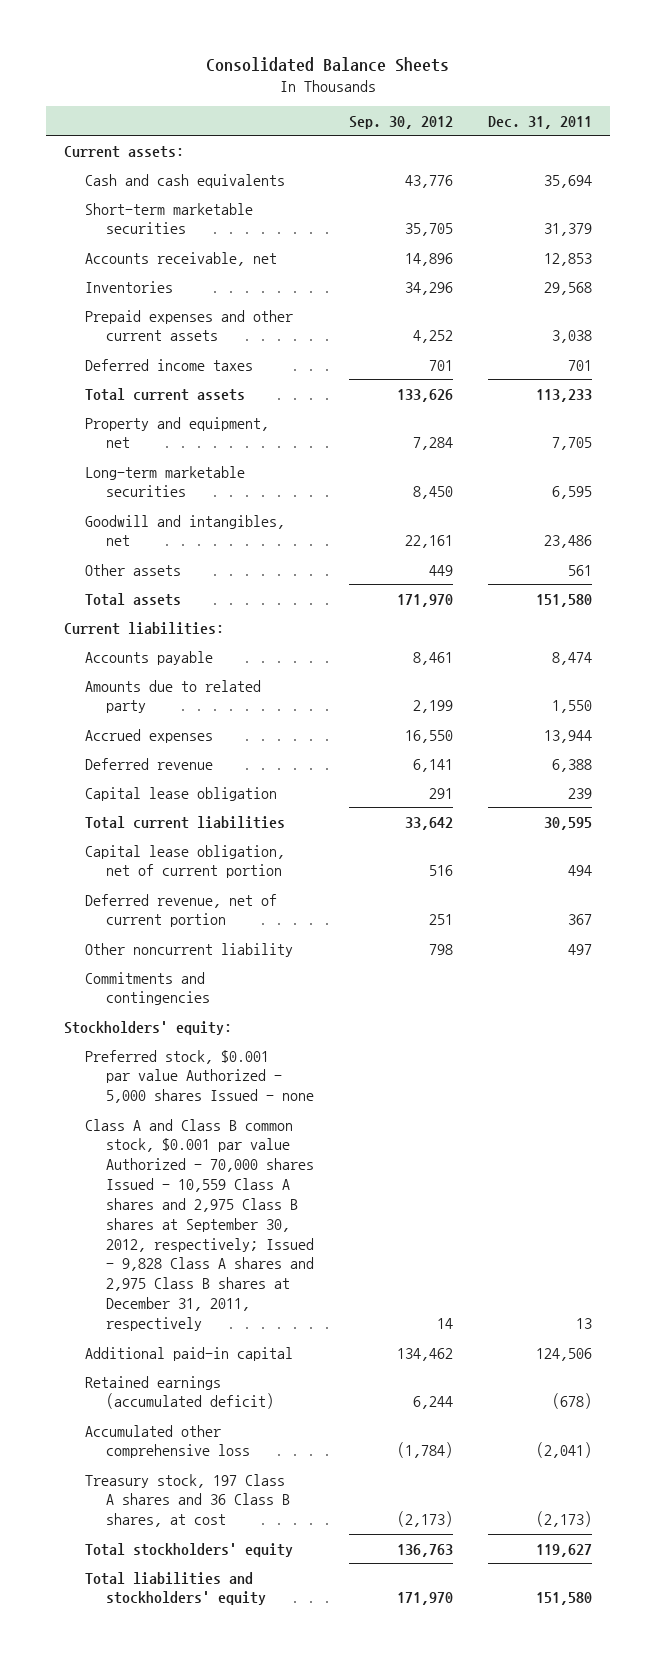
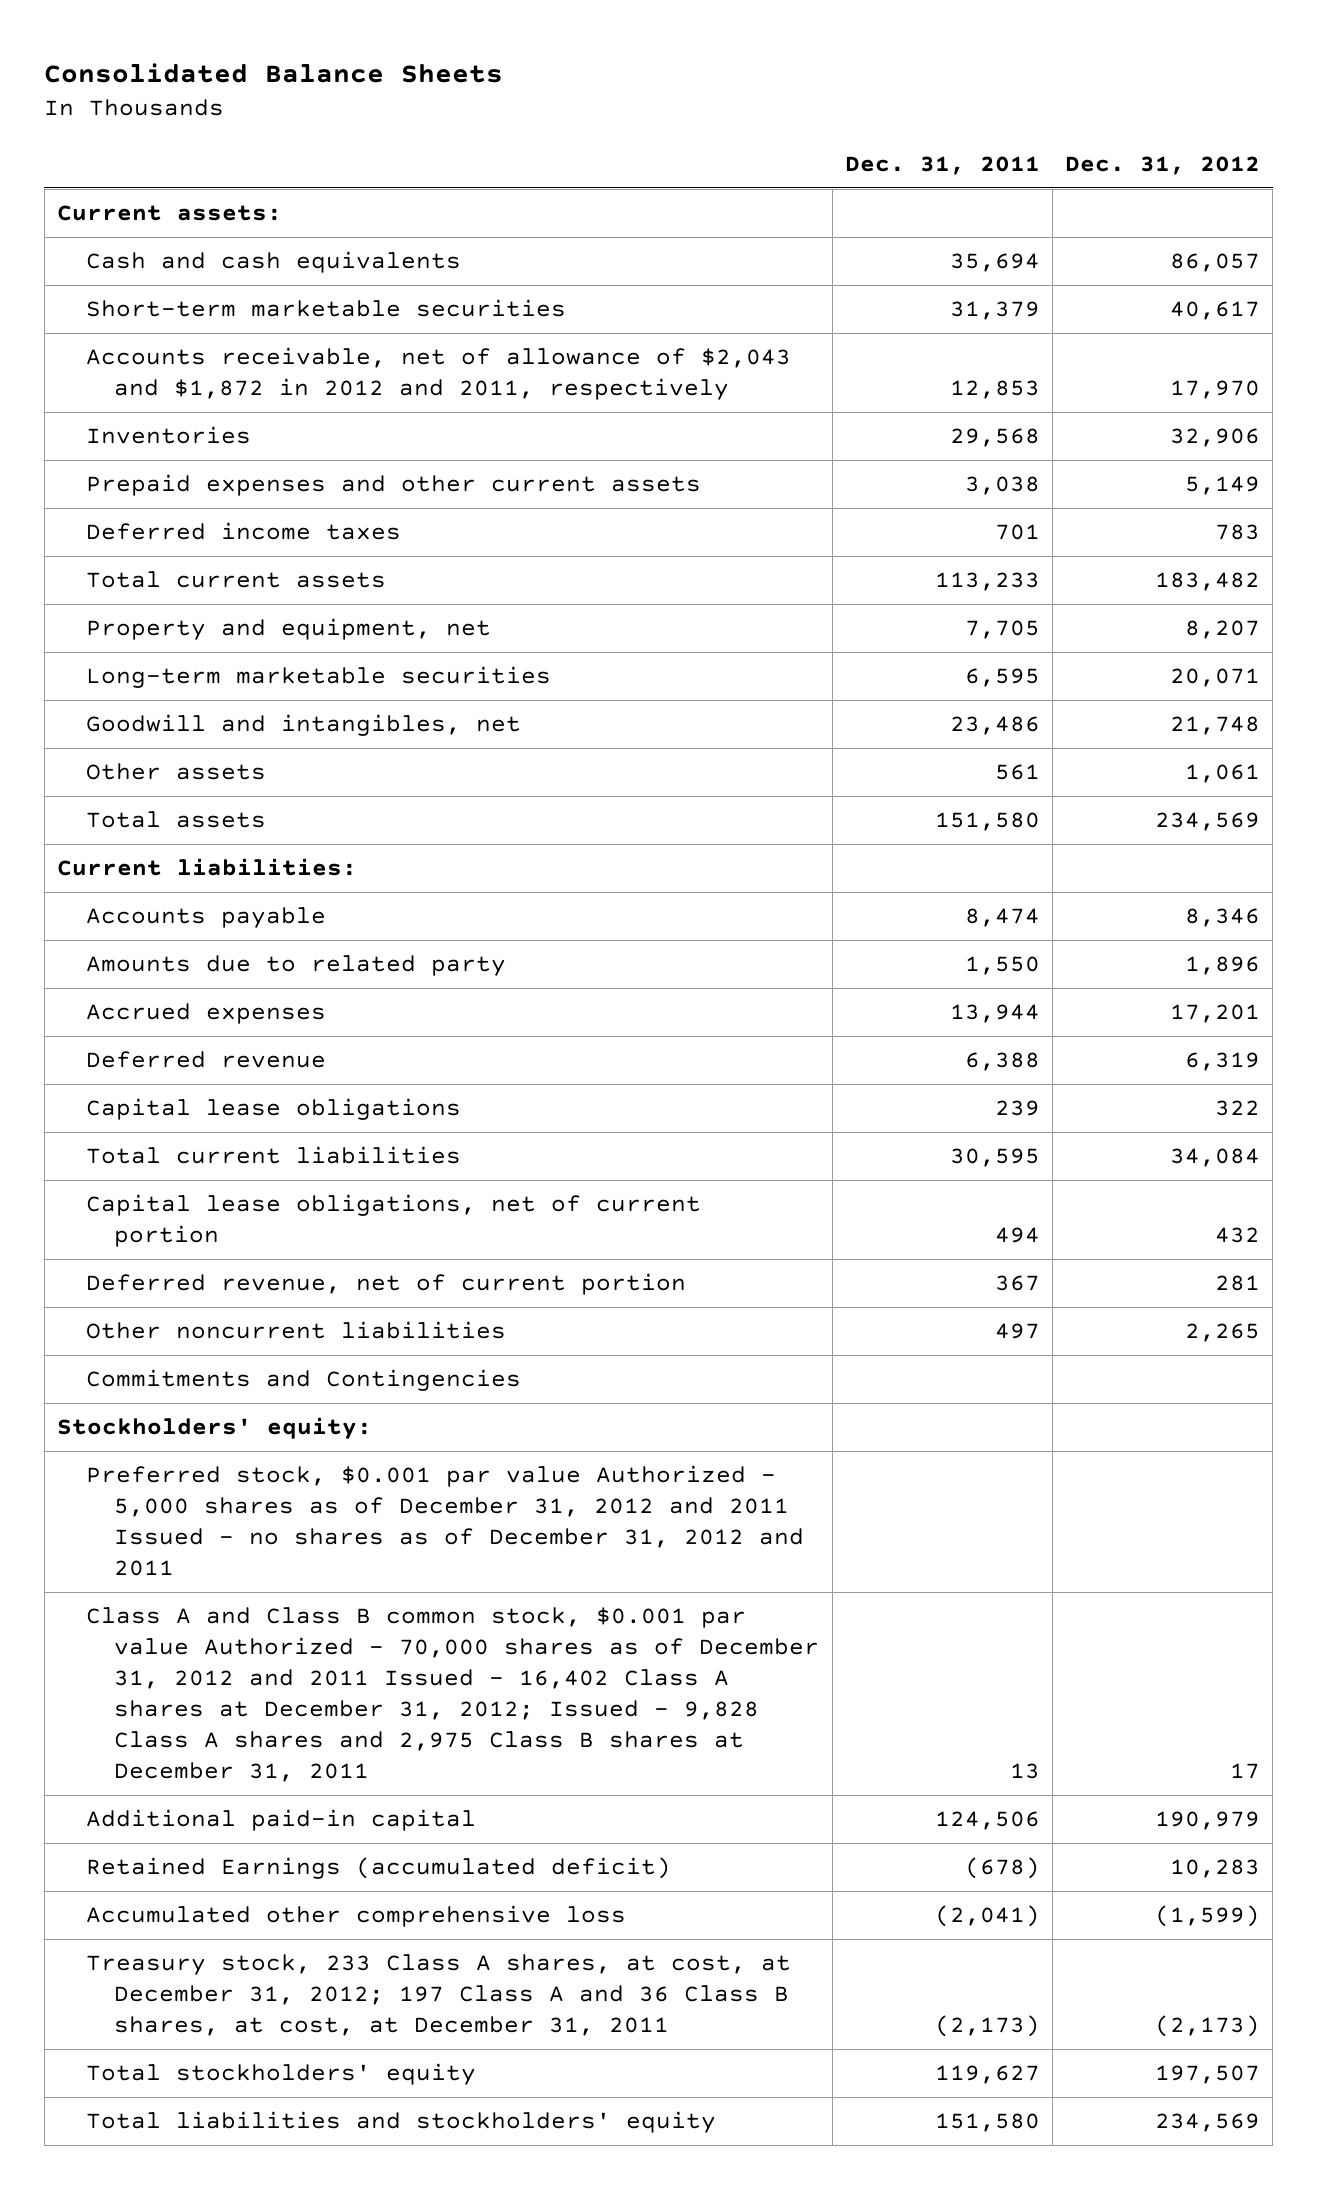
- | Sep. 30, 2012 | Dec. 31, 2011
+ | Dec. 31, 2011 | Dec. 31, 2012
- Accounts receivable, net | 14,896 | 12,853
+ Accounts receivable, net of allowance of $2,043 and $1,872 in 2012 and 2011, respectively | 12,853 | 17,970
- Capital lease obligation | 291 | 239
+ Capital lease obligations | 239 | 322
- Capital lease obligation, net of current portion | 516 | 494
+ Capital lease obligations, net of current portion | 494 | 432
- Other noncurrent liability | 798 | 497
- Commitments and contingencies
+ Other noncurrent liabilities | 497 | 2,265
+ Commitments and Contingencies
- Preferred stock, $0.001 par value Authorized - 5,000 shares Issued - none
- Class A and Class B common stock, $0.001 par value Authorized - 70,000 shares Issued - 10,559 Class A shares and 2,975 Class B shares at September 30, 2012, respectively; Issued - 9,828 Class A shares and 2,975 Class B shares at December 31, 2011, respectively | 14 | 13
+ Preferred stock, $0.001 par value Authorized - 5,000 shares as of December 31, 2012 and 2011 Issued - no shares as of December 31, 2012 and 2011
+ Class A and Class B common stock, $0.001 par value Authorized - 70,000 shares as of December 31, 2012 and 2011 Issued - 16,402 Class A shares at December 31, 2012; Issued - 9,828 Class A shares and 2,975 Class B shares at December 31, 2011 | 13 | 17
- Retained earnings (accumulated deficit) | 6,244 | (678)
+ Retained Earnings (accumulated deficit) | (678) | 10,283
- Treasury stock, 197 Class A shares and 36 Class B shares, at cost | (2,173) | (2,173)
+ Treasury stock, 233 Class A shares, at cost, at December 31, 2012; 197 Class A and 36 Class B shares, at cost, at December 31, 2011 | (2,173) | (2,173)

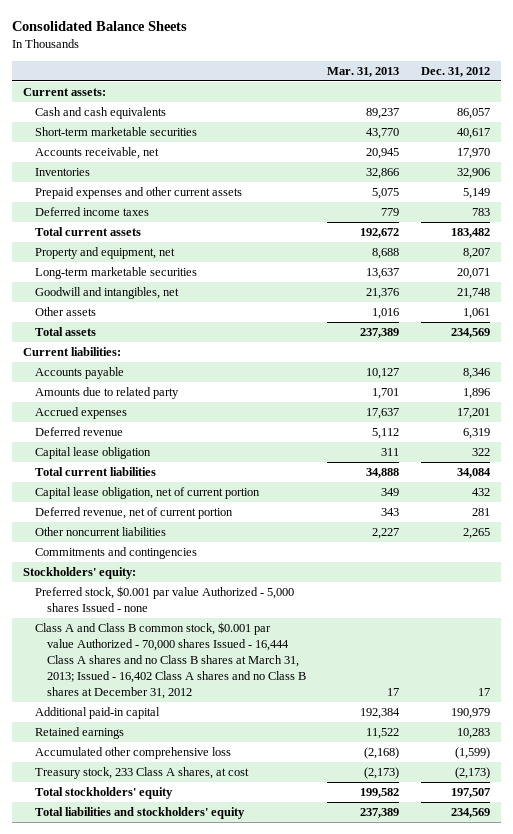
- | Dec. 31, 2011 | Dec. 31, 2012
+ | Mar. 31, 2013 | Dec. 31, 2012
- Accounts receivable, net of allowance of $2,043 and $1,872 in 2012 and 2011, respectively | 12,853 | 17,970
+ Accounts receivable, net | 20,945 | 17,970
- Capital lease obligations | 239 | 322
+ Capital lease obligation | 311 | 322
- Capital lease obligations, net of current portion | 494 | 432
+ Capital lease obligation, net of current portion | 349 | 432
- Commitments and Contingencies
+ Commitments and contingencies
- Preferred stock, $0.001 par value Authorized - 5,000 shares as of December 31, 2012 and 2011 Issued - no shares as of December 31, 2012 and 2011
- Class A and Class B common stock, $0.001 par value Authorized - 70,000 shares as of December 31, 2012 and 2011 Issued - 16,402 Class A shares at December 31, 2012; Issued - 9,828 Class A shares and 2,975 Class B shares at December 31, 2011 | 13 | 17
+ Preferred stock, $0.001 par value Authorized - 5,000 shares Issued - none
+ Class A and Class B common stock, $0.001 par value Authorized - 70,000 shares Issued - 16,444 Class A shares and no Class B shares at March 31, 2013; Issued - 16,402 Class A shares and no Class B shares at December 31, 2012 | 17 | 17
- Retained Earnings (accumulated deficit) | (678) | 10,283
+ Retained earnings | 11,522 | 10,283
- Treasury stock, 233 Class A shares, at cost, at December 31, 2012; 197 Class A and 36 Class B shares, at cost, at December 31, 2011 | (2,173) | (2,173)
+ Treasury stock, 233 Class A shares, at cost | (2,173) | (2,173)

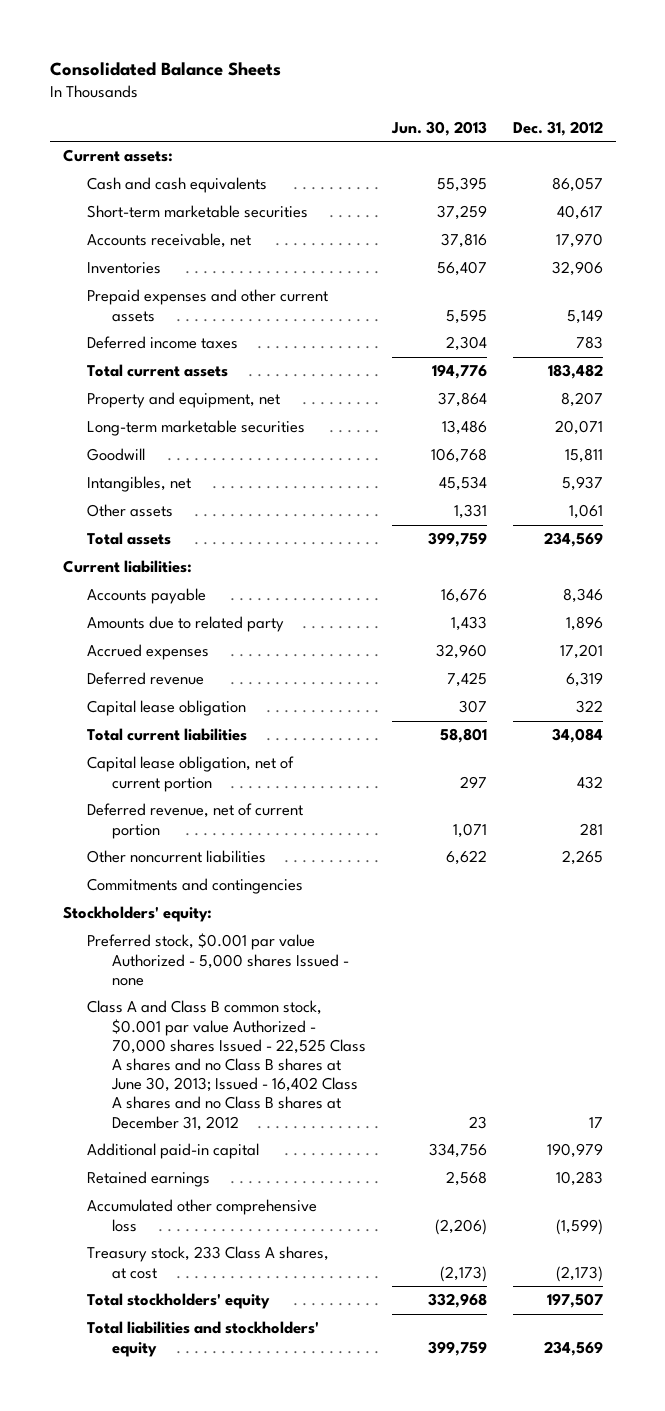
- | Mar. 31, 2013 | Dec. 31, 2012
+ | Jun. 30, 2013 | Dec. 31, 2012
- Goodwill and intangibles, net | 21,376 | 21,748
+ Goodwill | 106,768 | 15,811
+ Intangibles, net | 45,534 | 5,937
- Class A and Class B common stock, $0.001 par value Authorized - 70,000 shares Issued - 16,444 Class A shares and no Class B shares at March 31, 2013; Issued - 16,402 Class A shares and no Class B shares at December 31, 2012 | 17 | 17
+ Class A and Class B common stock, $0.001 par value Authorized - 70,000 shares Issued - 22,525 Class A shares and no Class B shares at June 30, 2013; Issued - 16,402 Class A shares and no Class B shares at December 31, 2012 | 23 | 17

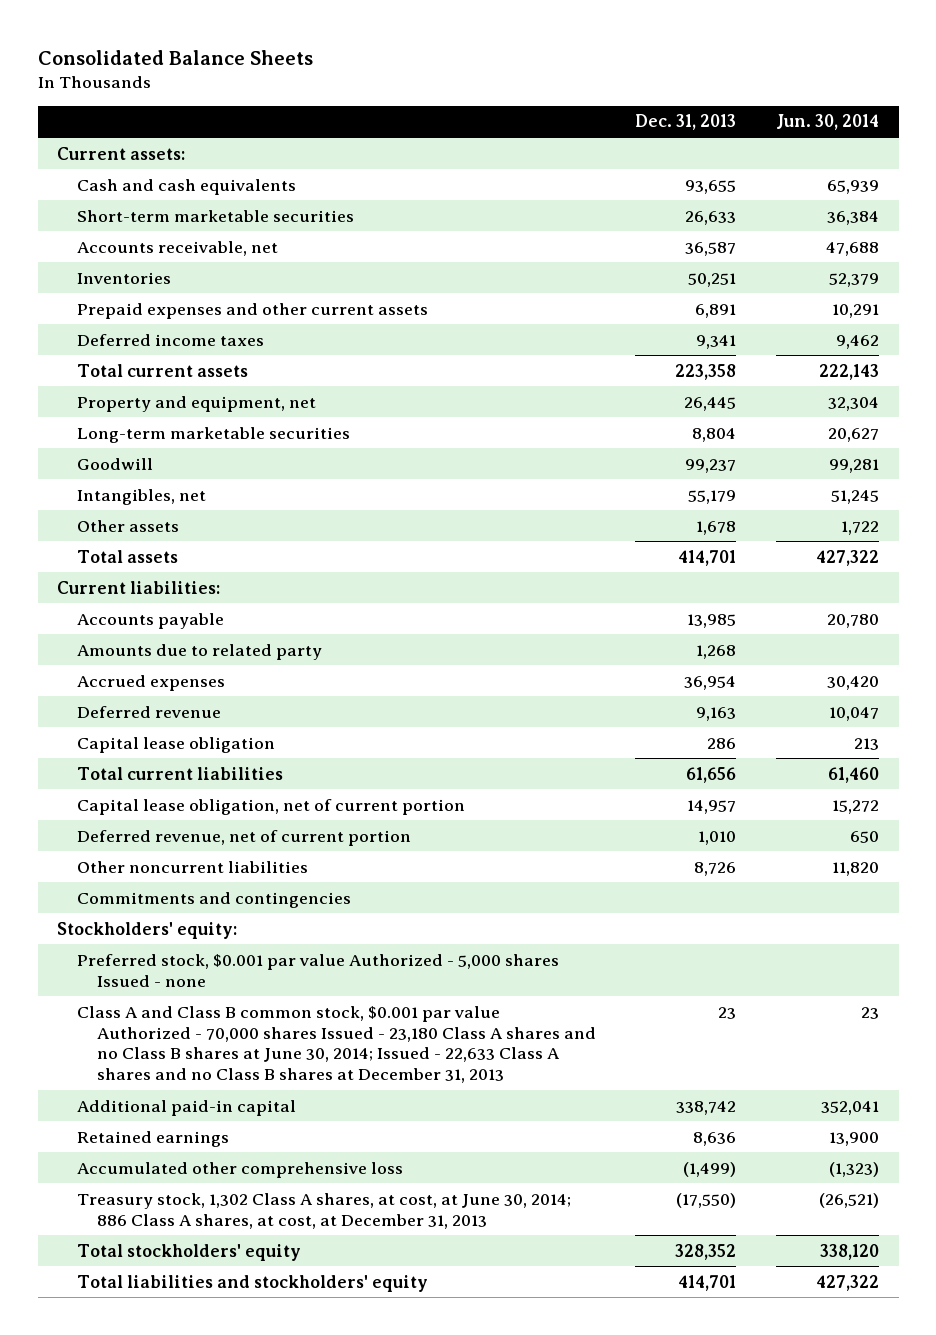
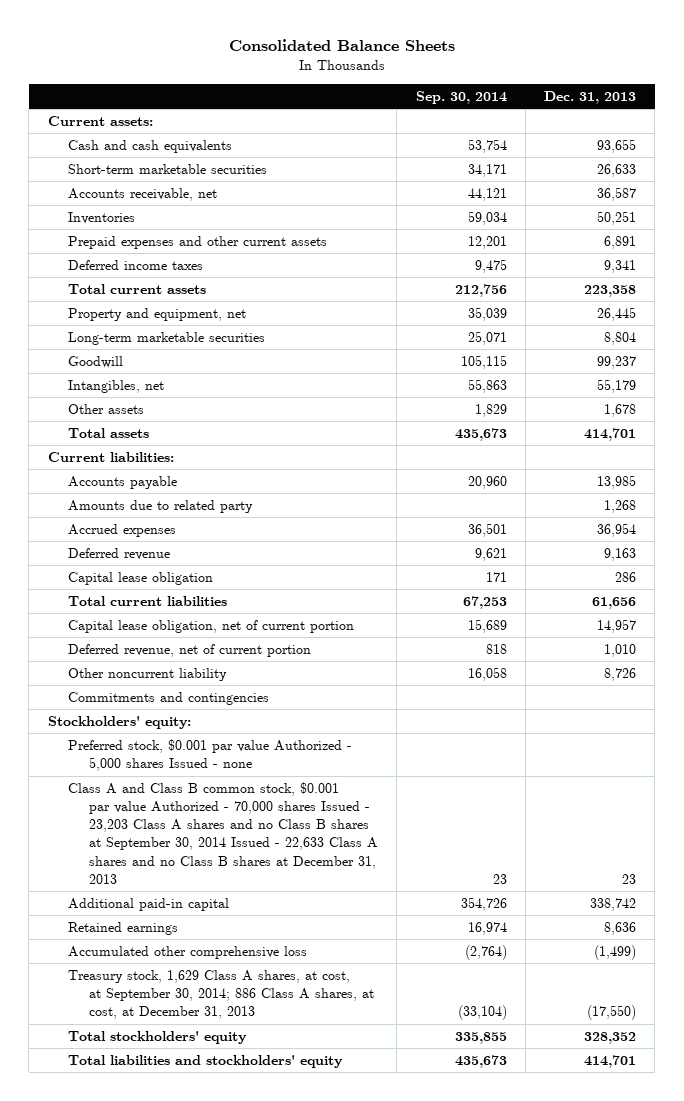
- | Dec. 31, 2013 | Jun. 30, 2014
+ | Sep. 30, 2014 | Dec. 31, 2013
- Other noncurrent liabilities | 8,726 | 11,820
+ Other noncurrent liability | 16,058 | 8,726
- Class A and Class B common stock, $0.001 par value Authorized - 70,000 shares Issued - 23,180 Class A shares and no Class B shares at June 30, 2014; Issued - 22,633 Class A shares and no Class B shares at December 31, 2013 | 23 | 23
+ Class A and Class B common stock, $0.001 par value Authorized - 70,000 shares Issued - 23,203 Class A shares and no Class B shares at September 30, 2014 Issued - 22,633 Class A shares and no Class B shares at December 31, 2013 | 23 | 23
- Treasury stock, 1,302 Class A shares, at cost, at June 30, 2014; 886 Class A shares, at cost, at December 31, 2013 | (17,550) | (26,521)
+ Treasury stock, 1,629 Class A shares, at cost, at September 30, 2014; 886 Class A shares, at cost, at December 31, 2013 | (33,104) | (17,550)

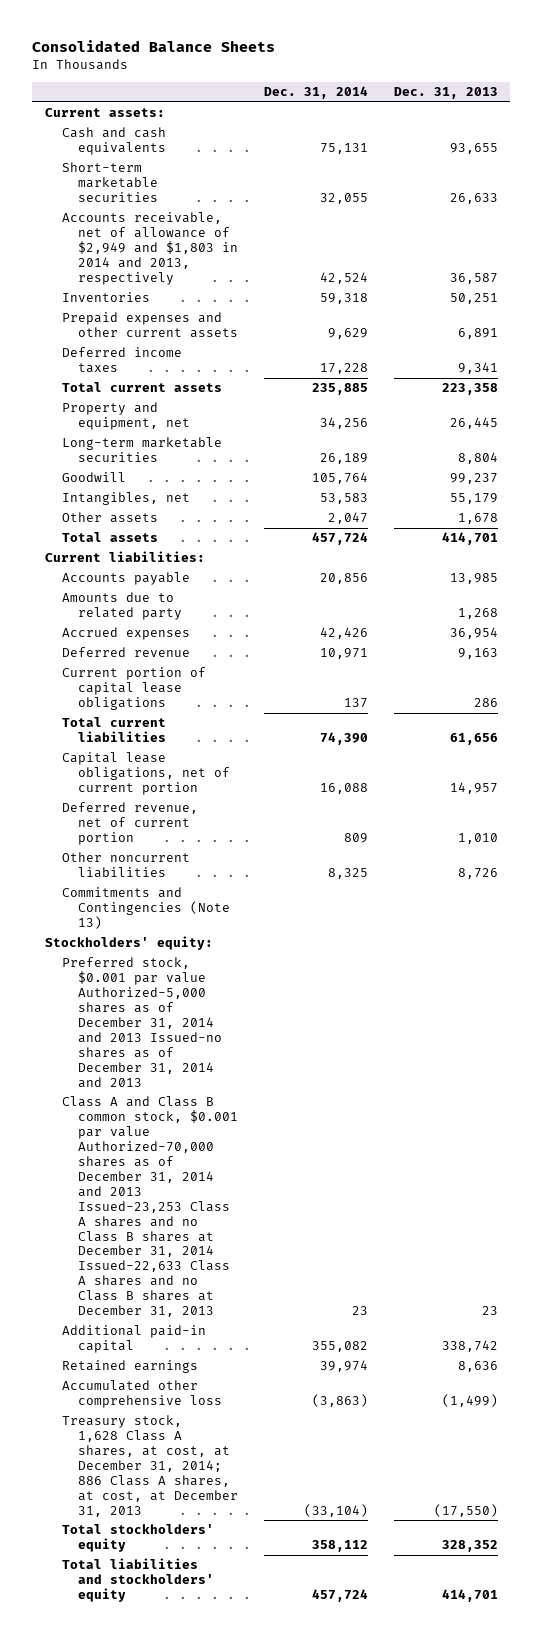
- | Sep. 30, 2014 | Dec. 31, 2013
+ | Dec. 31, 2014 | Dec. 31, 2013
- Accounts receivable, net | 44,121 | 36,587
+ Accounts receivable, net of allowance of $2,949 and $1,803 in 2014 and 2013, respectively | 42,524 | 36,587
- Capital lease obligation | 171 | 286
+ Current portion of capital lease obligations | 137 | 286
- Capital lease obligation, net of current portion | 15,689 | 14,957
+ Capital lease obligations, net of current portion | 16,088 | 14,957
- Other noncurrent liability | 16,058 | 8,726
- Commitments and contingencies
+ Other noncurrent liabilities | 8,325 | 8,726
+ Commitments and Contingencies (Note 13)
- Preferred stock, $0.001 par value Authorized - 5,000 shares Issued - none
- Class A and Class B common stock, $0.001 par value Authorized - 70,000 shares Issued - 23,203 Class A shares and no Class B shares at September 30, 2014 Issued - 22,633 Class A shares and no Class B shares at December 31, 2013 | 23 | 23
+ Preferred stock, $0.001 par value Authorized-5,000 shares as of December 31, 2014 and 2013 Issued-no shares as of December 31, 2014 and 2013
+ Class A and Class B common stock, $0.001 par value Authorized-70,000 shares as of December 31, 2014 and 2013 Issued-23,253 Class A shares and no Class B shares at December 31, 2014 Issued-22,633 Class A shares and no Class B shares at December 31, 2013 | 23 | 23
- Treasury stock, 1,629 Class A shares, at cost, at September 30, 2014; 886 Class A shares, at cost, at December 31, 2013 | (33,104) | (17,550)
+ Treasury stock, 1,628 Class A shares, at cost, at December 31, 2014; 886 Class A shares, at cost, at December 31, 2013 | (33,104) | (17,550)

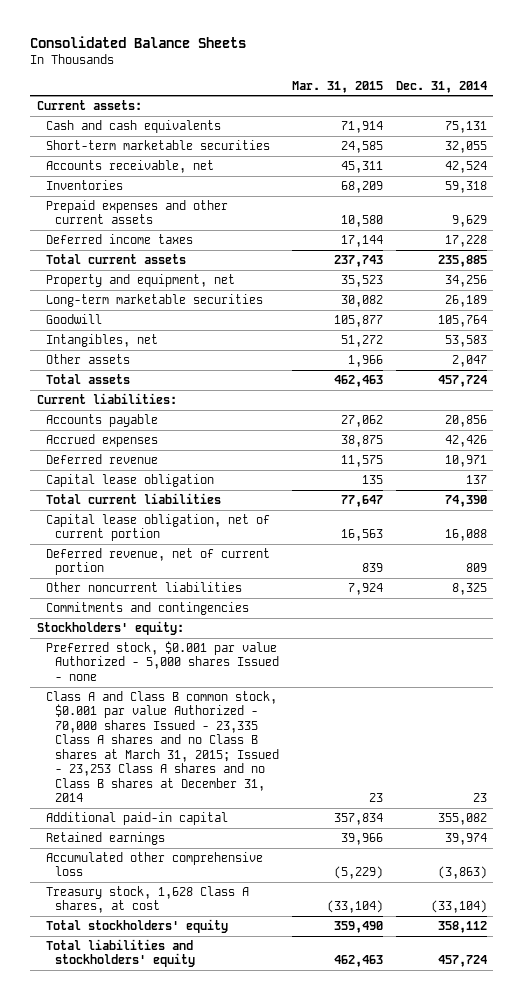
- | Dec. 31, 2014 | Dec. 31, 2013
+ | Mar. 31, 2015 | Dec. 31, 2014
- Accounts receivable, net of allowance of $2,949 and $1,803 in 2014 and 2013, respectively | 42,524 | 36,587
+ Accounts receivable, net | 45,311 | 42,524
- Amounts due to related party | | 1,268
- Current portion of capital lease obligations | 137 | 286
+ Capital lease obligation | 135 | 137
- Capital lease obligations, net of current portion | 16,088 | 14,957
+ Capital lease obligation, net of current portion | 16,563 | 16,088
- Commitments and Contingencies (Note 13)
+ Commitments and contingencies
- Preferred stock, $0.001 par value Authorized-5,000 shares as of December 31, 2014 and 2013 Issued-no shares as of December 31, 2014 and 2013
- Class A and Class B common stock, $0.001 par value Authorized-70,000 shares as of December 31, 2014 and 2013 Issued-23,253 Class A shares and no Class B shares at December 31, 2014 Issued-22,633 Class A shares and no Class B shares at December 31, 2013 | 23 | 23
+ Preferred stock, $0.001 par value Authorized - 5,000 shares Issued - none
+ Class A and Class B common stock, $0.001 par value Authorized - 70,000 shares Issued - 23,335 Class A shares and no Class B shares at March 31, 2015; Issued - 23,253 Class A shares and no Class B shares at December 31, 2014 | 23 | 23
- Treasury stock, 1,628 Class A shares, at cost, at December 31, 2014; 886 Class A shares, at cost, at December 31, 2013 | (33,104) | (17,550)
+ Treasury stock, 1,628 Class A shares, at cost | (33,104) | (33,104)

